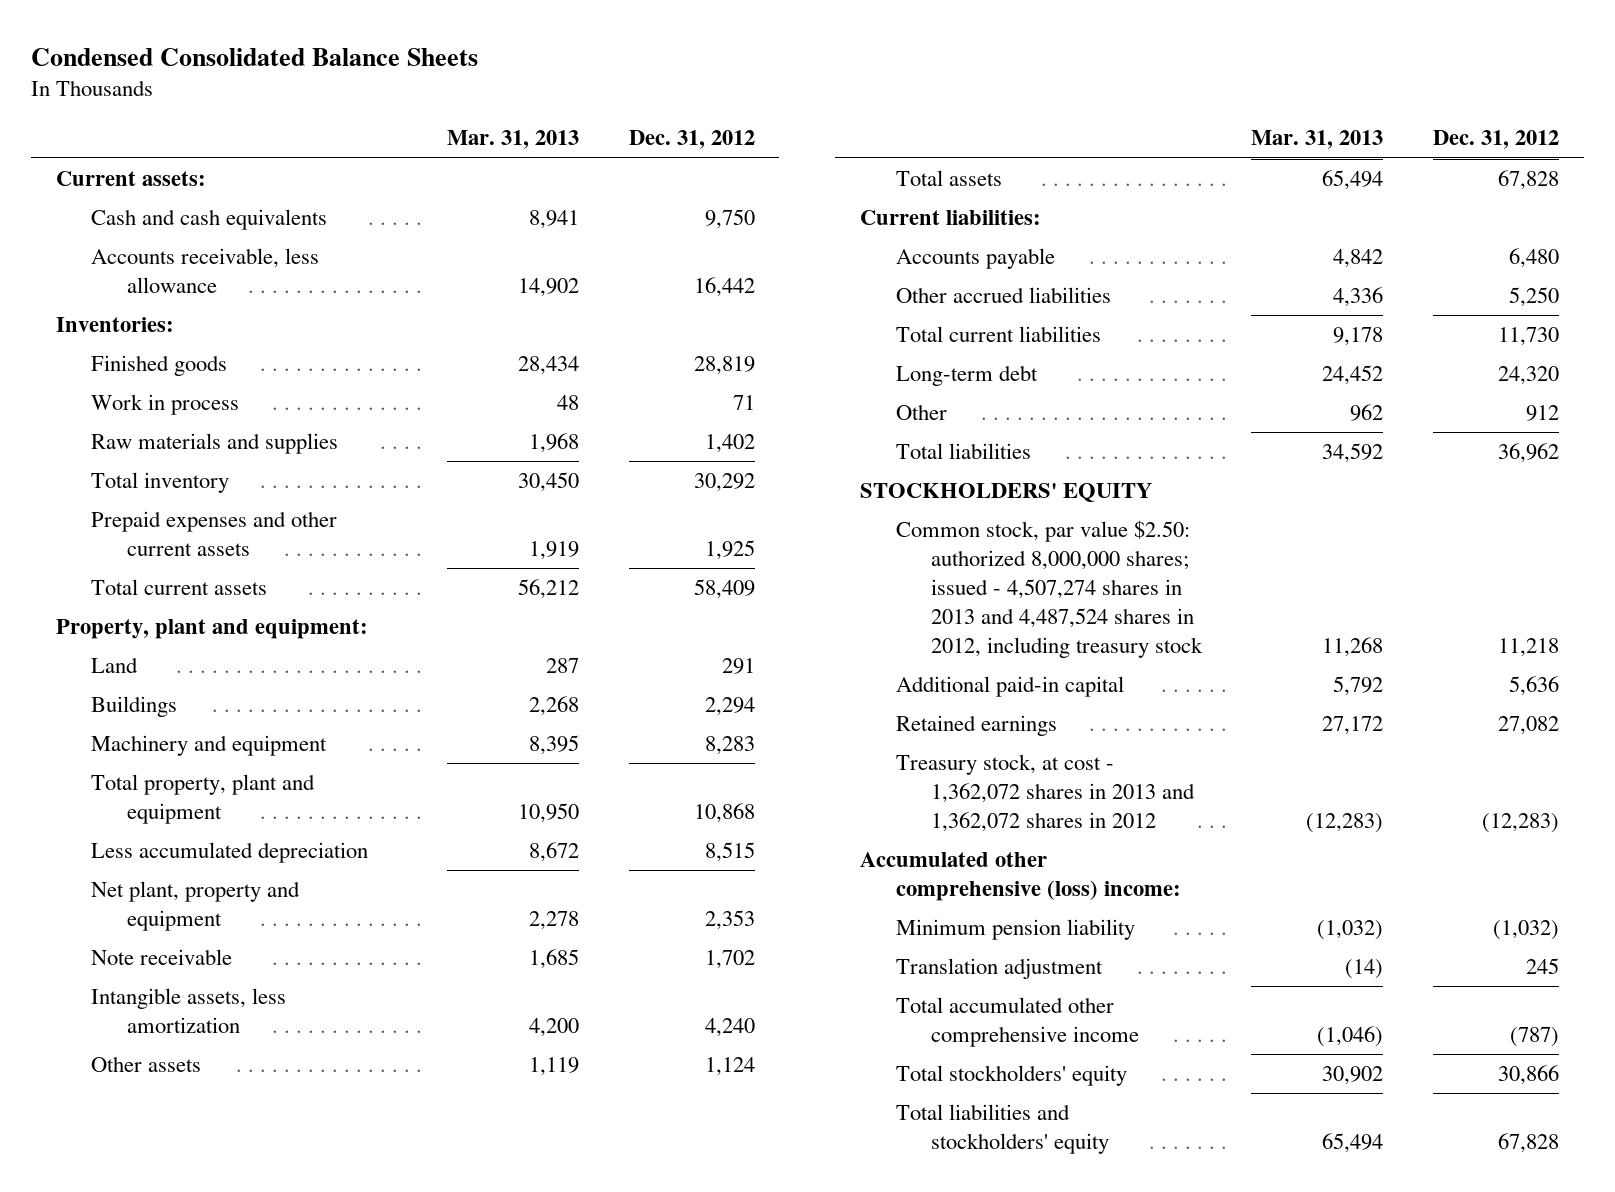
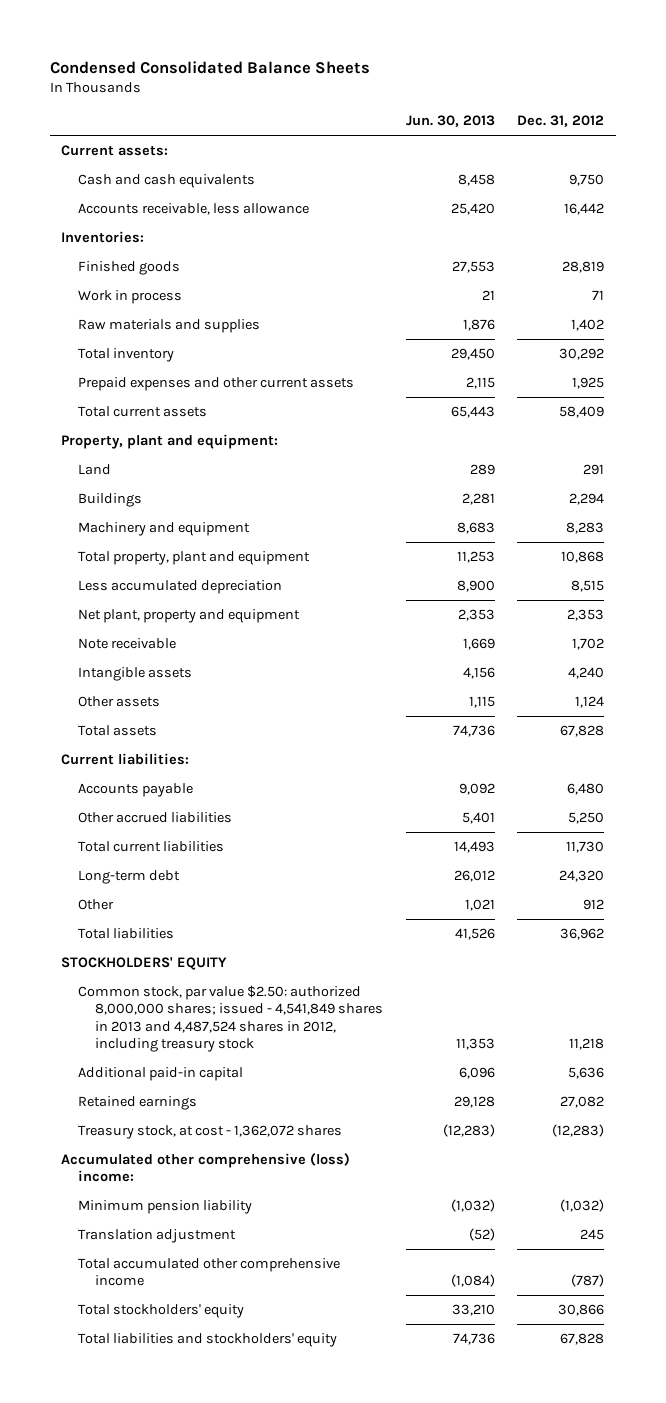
- | Mar. 31, 2013 | Dec. 31, 2012
+ | Jun. 30, 2013 | Dec. 31, 2012
- Intangible assets, less amortization | 4,200 | 4,240
+ Intangible assets | 4,156 | 4,240
- Common stock, par value $2.50: authorized 8,000,000 shares; issued - 4,507,274 shares in 2013 and 4,487,524 shares in 2012, including treasury stock | 11,268 | 11,218
+ Common stock, par value $2.50: authorized 8,000,000 shares; issued - 4,541,849 shares in 2013 and 4,487,524 shares in 2012, including treasury stock | 11,353 | 11,218
- Treasury stock, at cost - 1,362,072 shares in 2013 and 1,362,072 shares in 2012 | (12,283) | (12,283)
+ Treasury stock, at cost - 1,362,072 shares | (12,283) | (12,283)

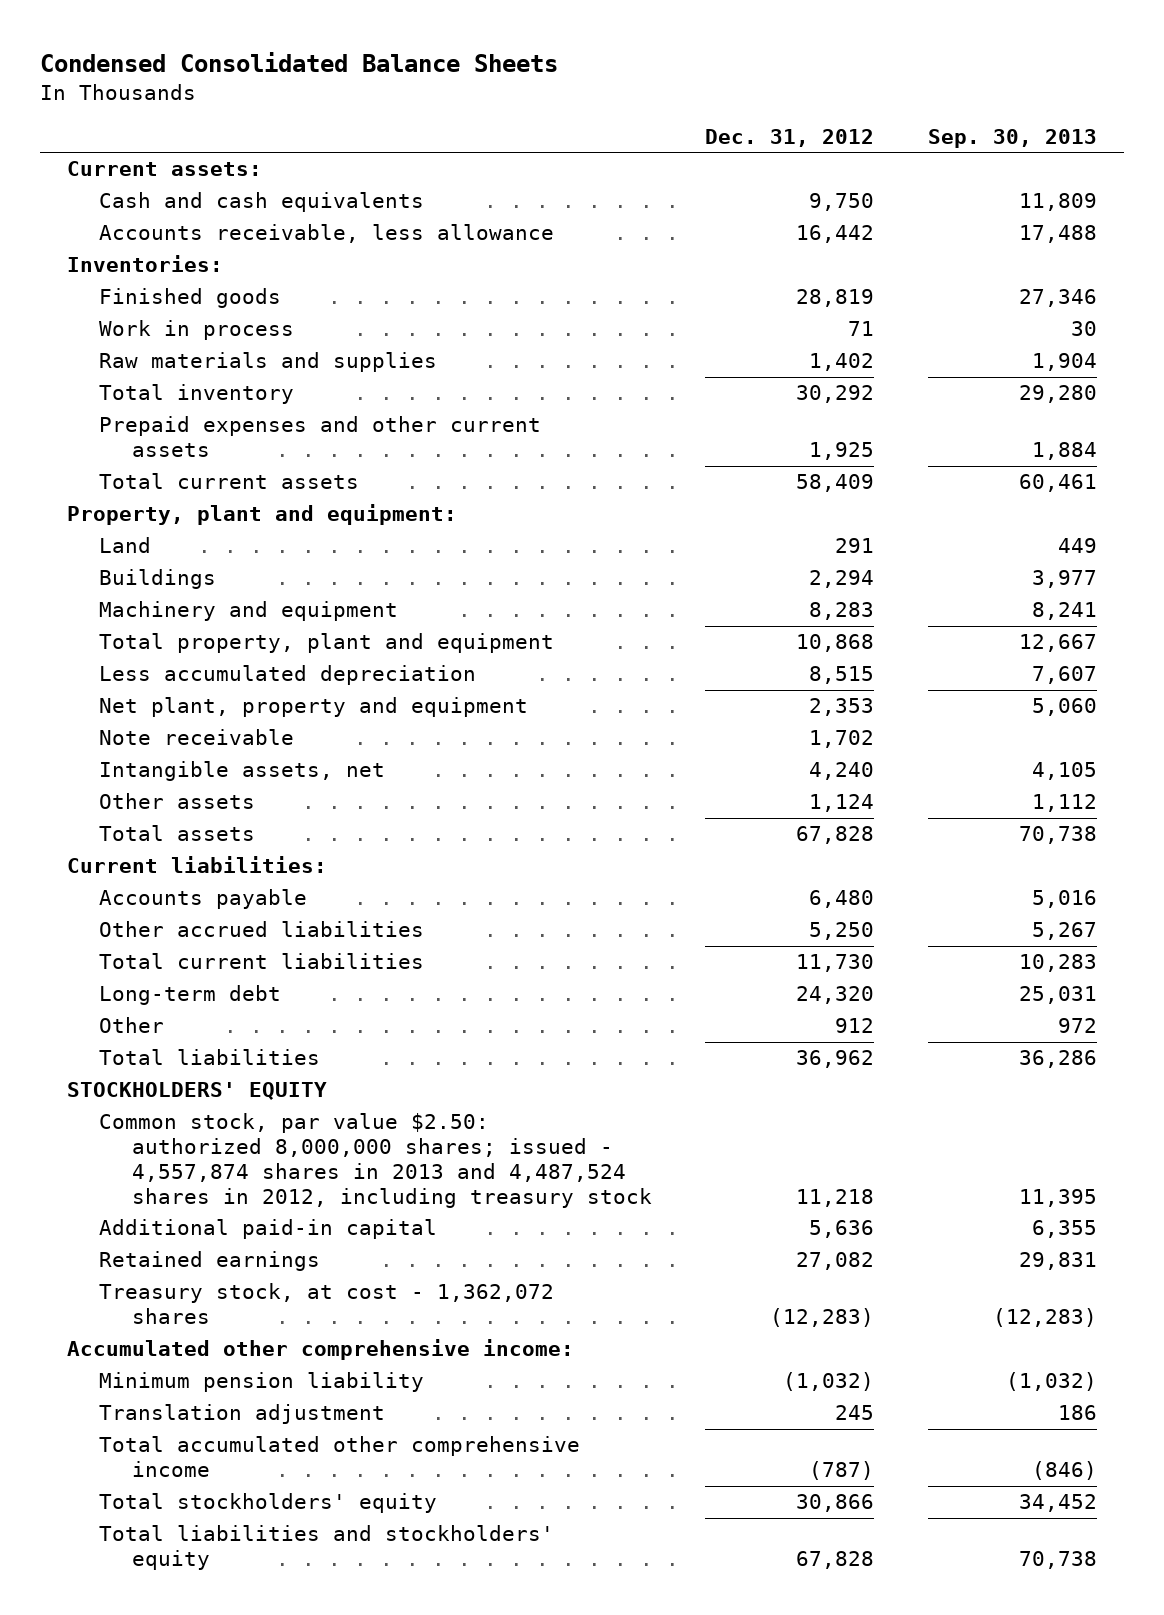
- | Jun. 30, 2013 | Dec. 31, 2012
+ | Dec. 31, 2012 | Sep. 30, 2013
- Intangible assets | 4,156 | 4,240
+ Intangible assets, net | 4,240 | 4,105
- Common stock, par value $2.50: authorized 8,000,000 shares; issued - 4,541,849 shares in 2013 and 4,487,524 shares in 2012, including treasury stock | 11,353 | 11,218
+ Common stock, par value $2.50: authorized 8,000,000 shares; issued - 4,557,874 shares in 2013 and 4,487,524 shares in 2012, including treasury stock | 11,218 | 11,395
- Accumulated other comprehensive (loss) income:
+ Accumulated other comprehensive income:

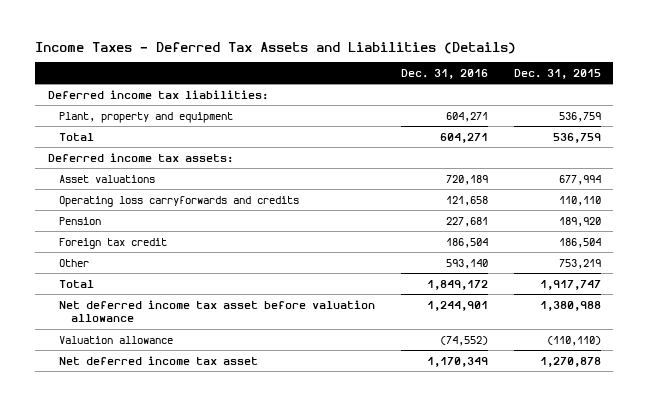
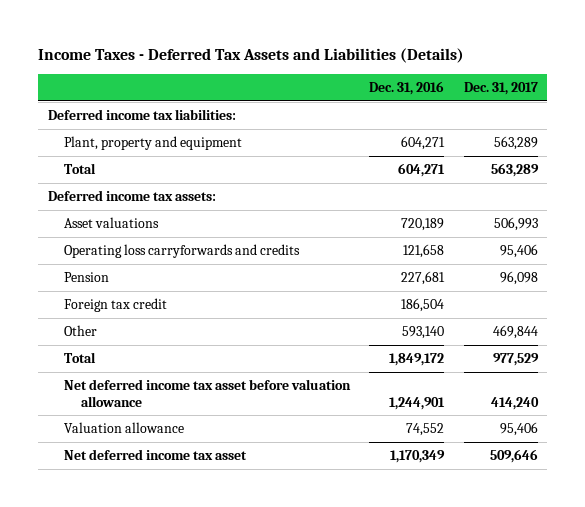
- | Dec. 31, 2016 | Dec. 31, 2015
+ | Dec. 31, 2016 | Dec. 31, 2017
- Valuation allowance | (74,552) | (110,110)
+ Valuation allowance | 74,552 | 95,406

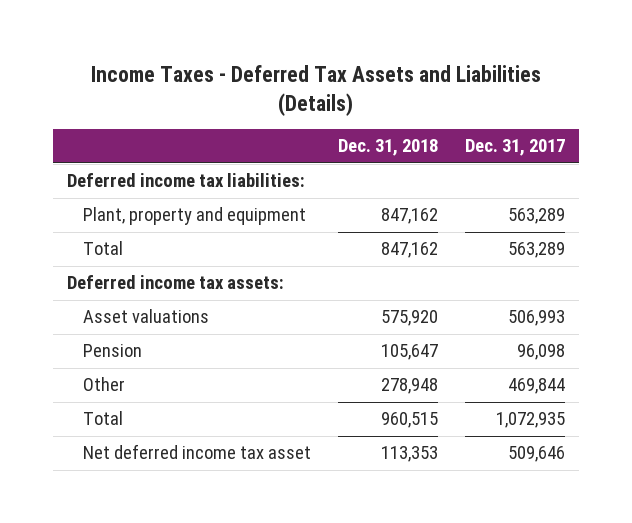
- | Dec. 31, 2016 | Dec. 31, 2017
+ | Dec. 31, 2018 | Dec. 31, 2017
- Operating loss carryforwards and credits | 121,658 | 95,406
- Foreign tax credit | 186,504 |
- Total | 1,849,172 | 977,529
- Net deferred income tax asset before valuation allowance | 1,244,901 | 414,240
- Valuation allowance | 74,552 | 95,406
+ Total | 960,515 | 1,072,935

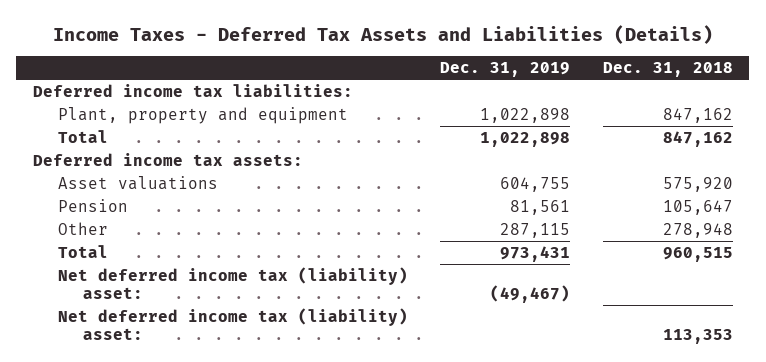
- | Dec. 31, 2018 | Dec. 31, 2017
+ | Dec. 31, 2019 | Dec. 31, 2018
- Net deferred income tax asset | 113,353 | 509,646
+ Net deferred income tax (liability) asset: | (49,467) |
+ Net deferred income tax (liability) asset: | | 113,353

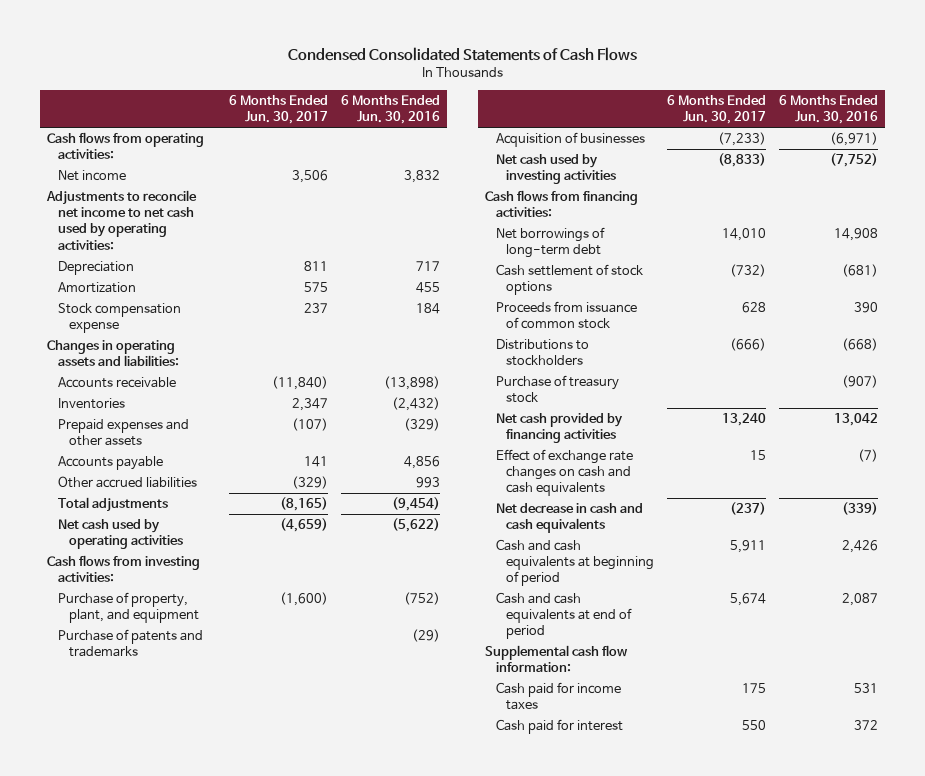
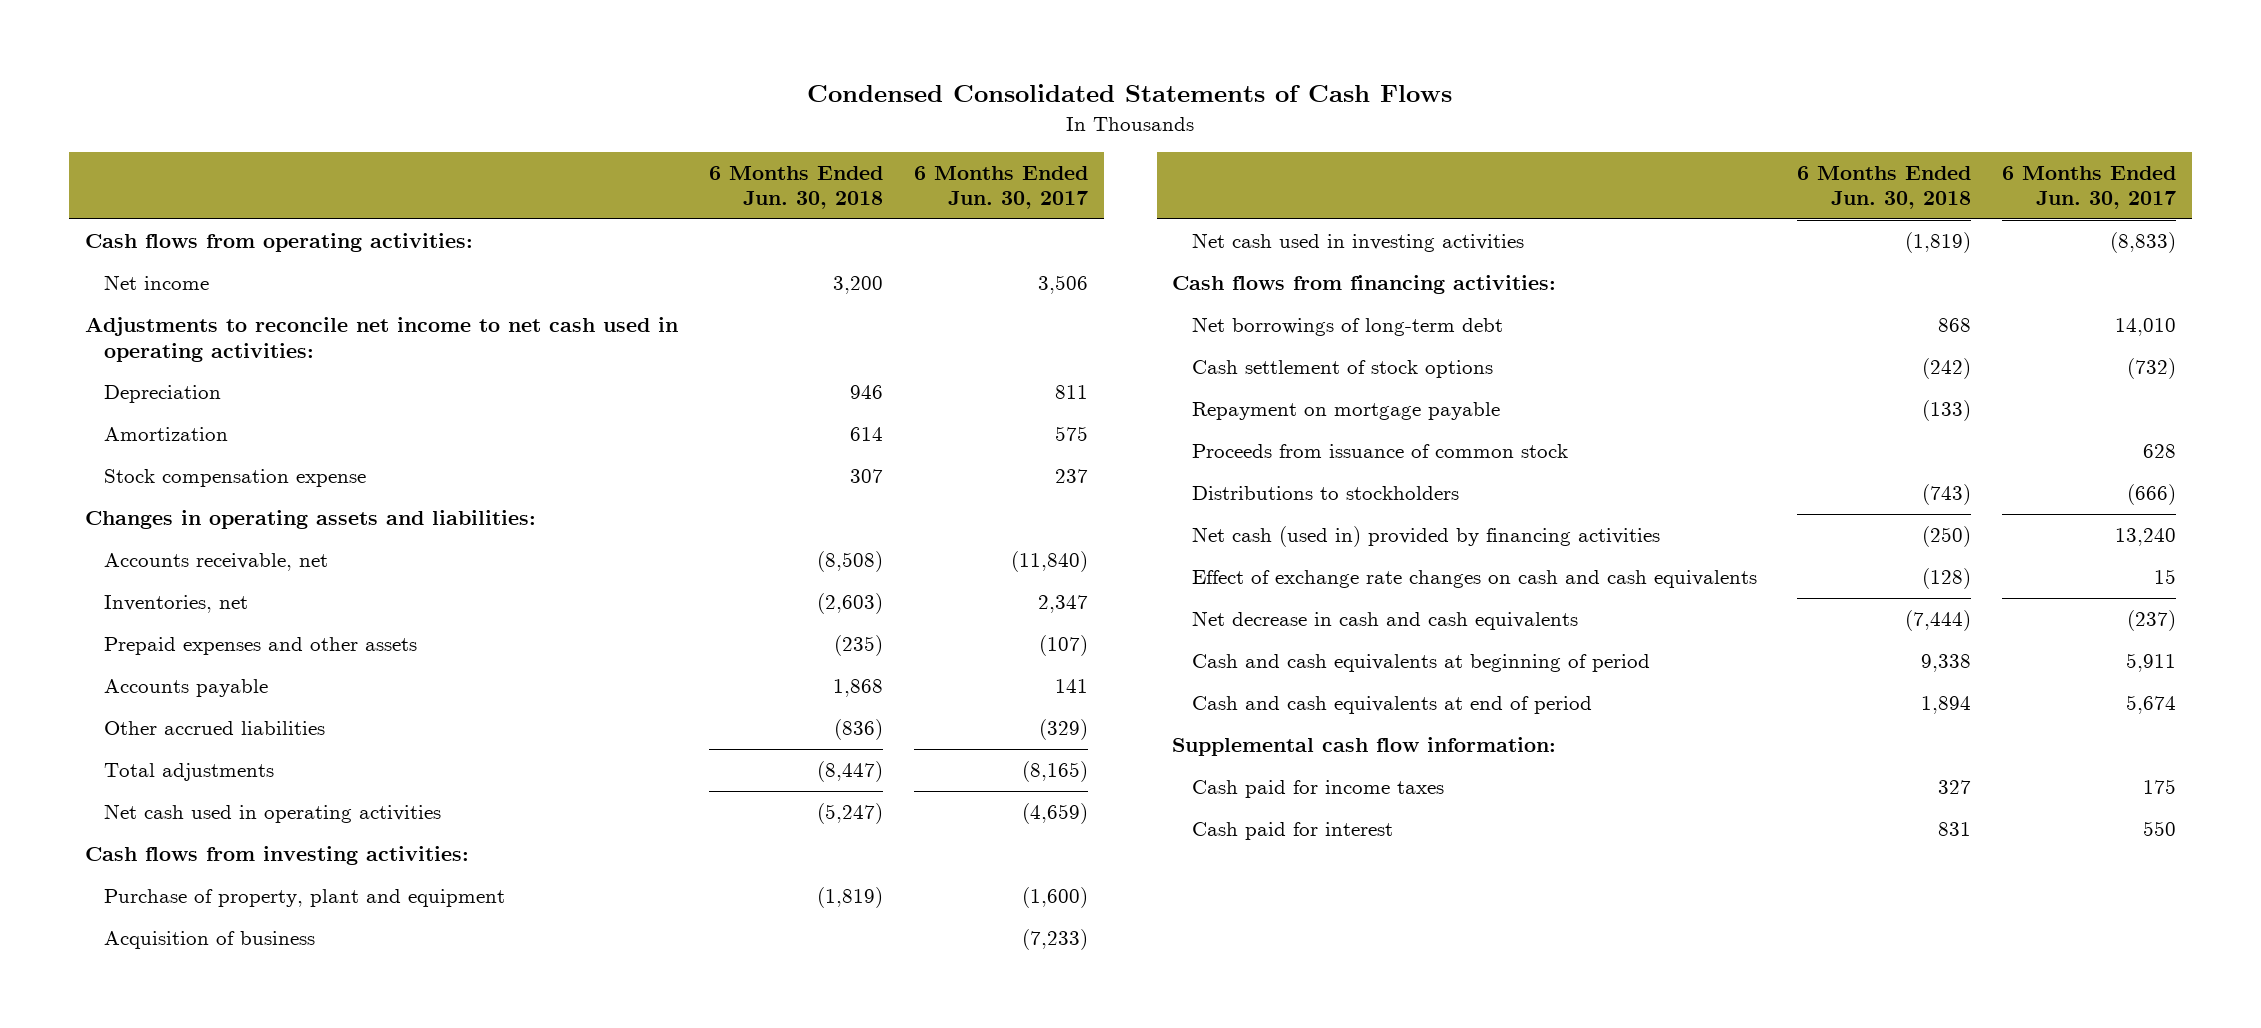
- | 6 Months Ended Jun. 30, 2017 | 6 Months Ended Jun. 30, 2016
+ | 6 Months Ended Jun. 30, 2018 | 6 Months Ended Jun. 30, 2017
- Adjustments to reconcile net income to net cash used by operating activities:
+ Adjustments to reconcile net income to net cash used in operating activities:
- Accounts receivable | (11,840) | (13,898)
- Inventories | 2,347 | (2,432)
+ Accounts receivable, net | (8,508) | (11,840)
+ Inventories, net | (2,603) | 2,347
- Net cash used by operating activities | (4,659) | (5,622)
+ Net cash used in operating activities | (5,247) | (4,659)
- Purchase of property, plant, and equipment | (1,600) | (752)
- Purchase of patents and trademarks | | (29)
- Acquisition of businesses | (7,233) | (6,971)
- Net cash used by investing activities | (8,833) | (7,752)
+ Purchase of property, plant and equipment | (1,819) | (1,600)
+ Acquisition of business | | (7,233)
+ Net cash used in investing activities | (1,819) | (8,833)
+ Repayment on mortgage payable | (133) |
- Purchase of treasury stock | | (907)
- Net cash provided by financing activities | 13,240 | 13,042
+ Net cash (used in) provided by financing activities | (250) | 13,240

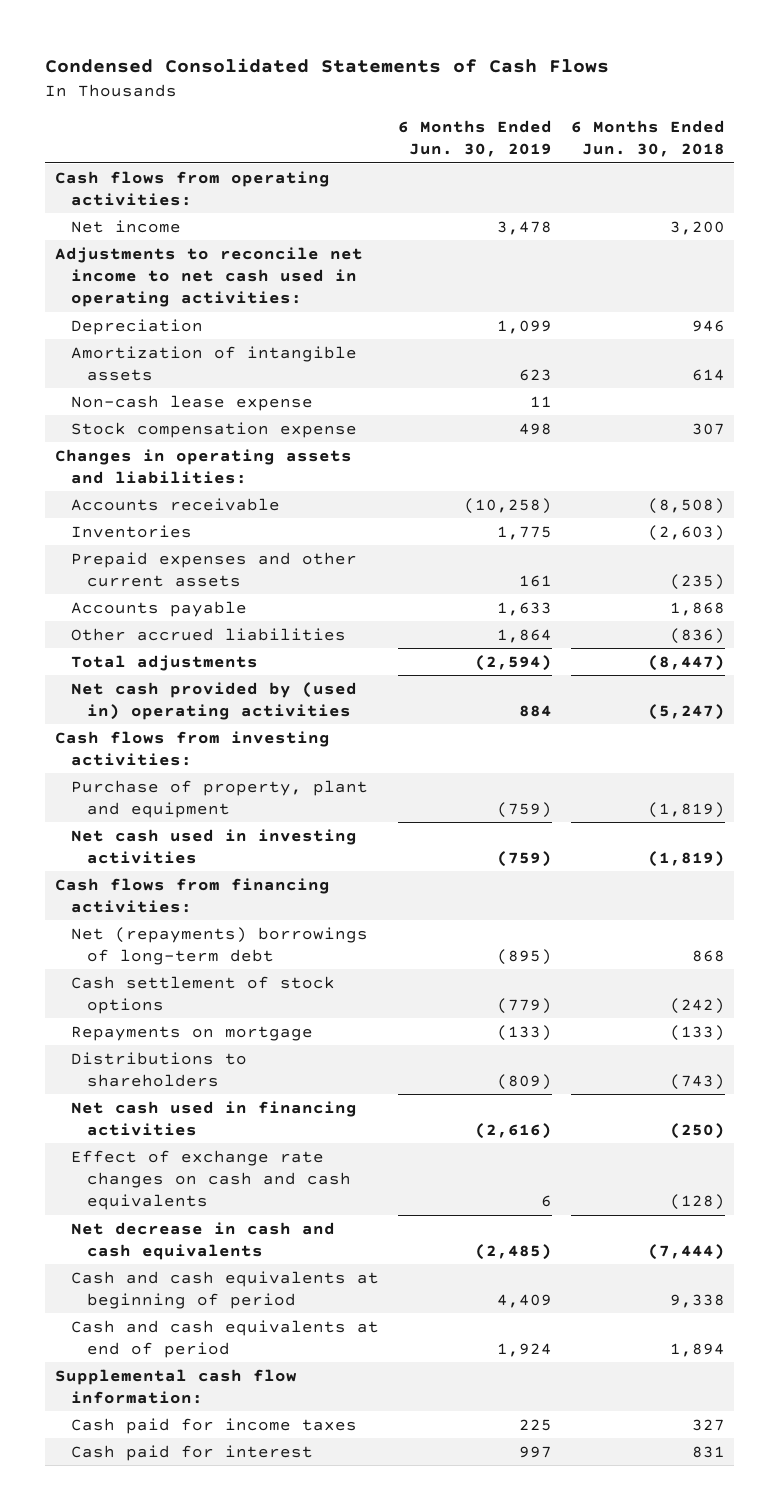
- | 6 Months Ended Jun. 30, 2018 | 6 Months Ended Jun. 30, 2017
+ | 6 Months Ended Jun. 30, 2019 | 6 Months Ended Jun. 30, 2018
- Amortization | 614 | 575
+ Amortization of intangible assets | 623 | 614
+ Non-cash lease expense | 11 |
- Accounts receivable, net | (8,508) | (11,840)
- Inventories, net | (2,603) | 2,347
- Prepaid expenses and other assets | (235) | (107)
+ Accounts receivable | (10,258) | (8,508)
+ Inventories | 1,775 | (2,603)
+ Prepaid expenses and other current assets | 161 | (235)
- Net cash used in operating activities | (5,247) | (4,659)
+ Net cash provided by (used in) operating activities | 884 | (5,247)
- Acquisition of business | | (7,233)
- Net borrowings of long-term debt | 868 | 14,010
+ Net (repayments) borrowings of long-term debt | (895) | 868
- Repayment on mortgage payable | (133) |
- Proceeds from issuance of common stock | | 628
- Distributions to stockholders | (743) | (666)
- Net cash (used in) provided by financing activities | (250) | 13,240
+ Repayments on mortgage | (133) | (133)
+ Distributions to shareholders | (809) | (743)
+ Net cash used in financing activities | (2,616) | (250)

